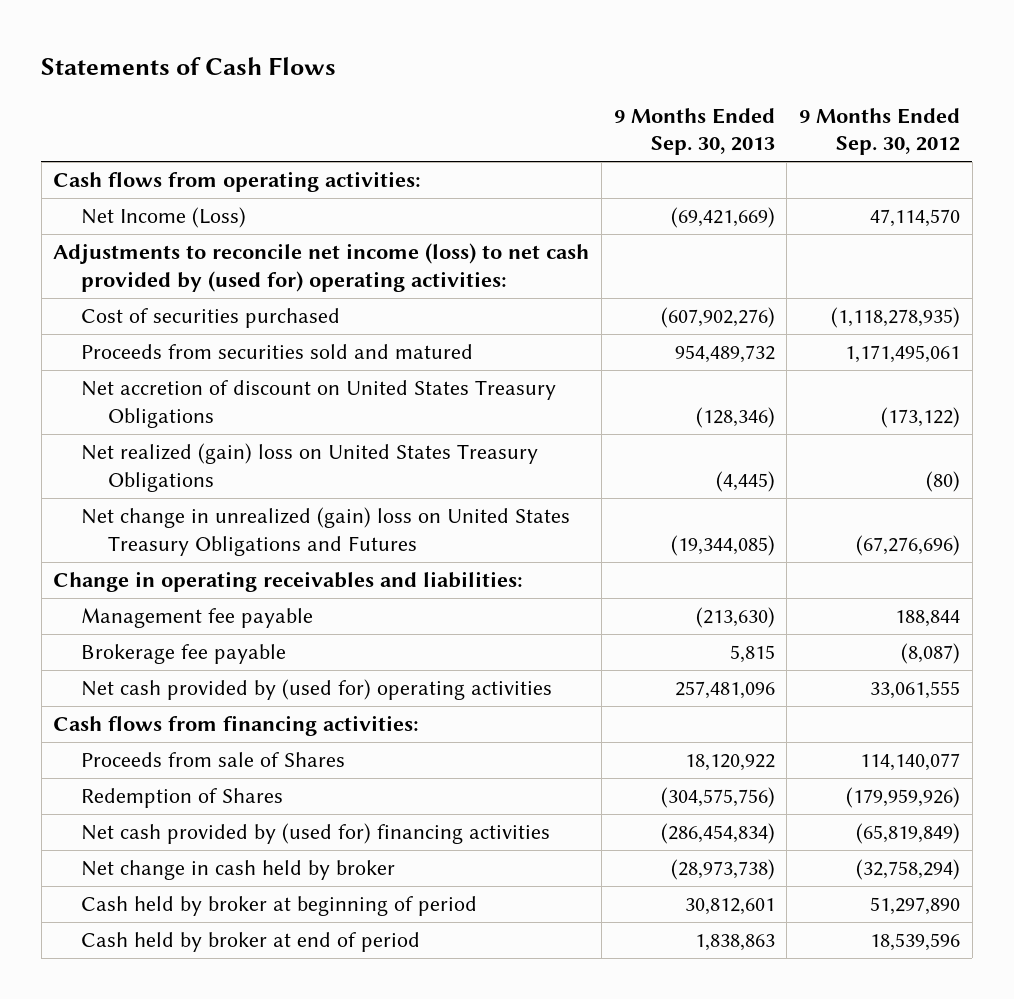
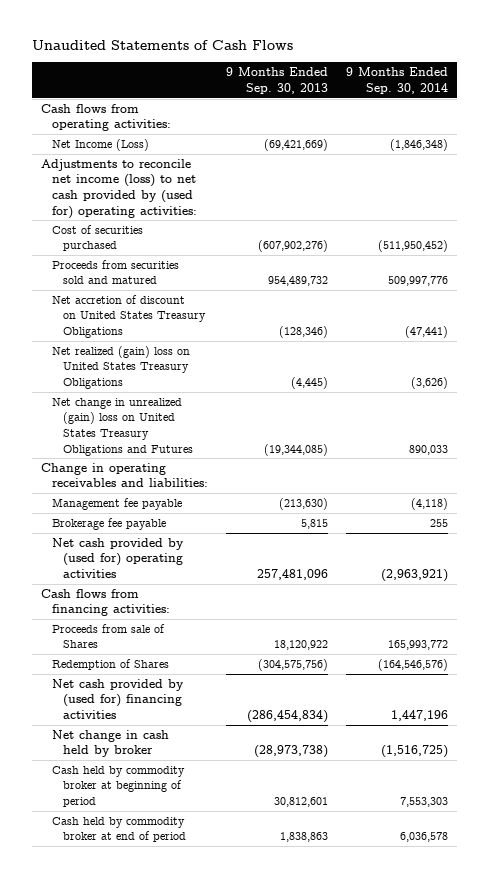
- Statements of Cash Flows
+ Unaudited Statements of Cash Flows
- | 9 Months Ended Sep. 30, 2013 | 9 Months Ended Sep. 30, 2012
+ | 9 Months Ended Sep. 30, 2013 | 9 Months Ended Sep. 30, 2014
- Cash held by broker at beginning of period | 30,812,601 | 51,297,890
- Cash held by broker at end of period | 1,838,863 | 18,539,596
+ Cash held by commodity broker at beginning of period | 30,812,601 | 7,553,303
+ Cash held by commodity broker at end of period | 1,838,863 | 6,036,578

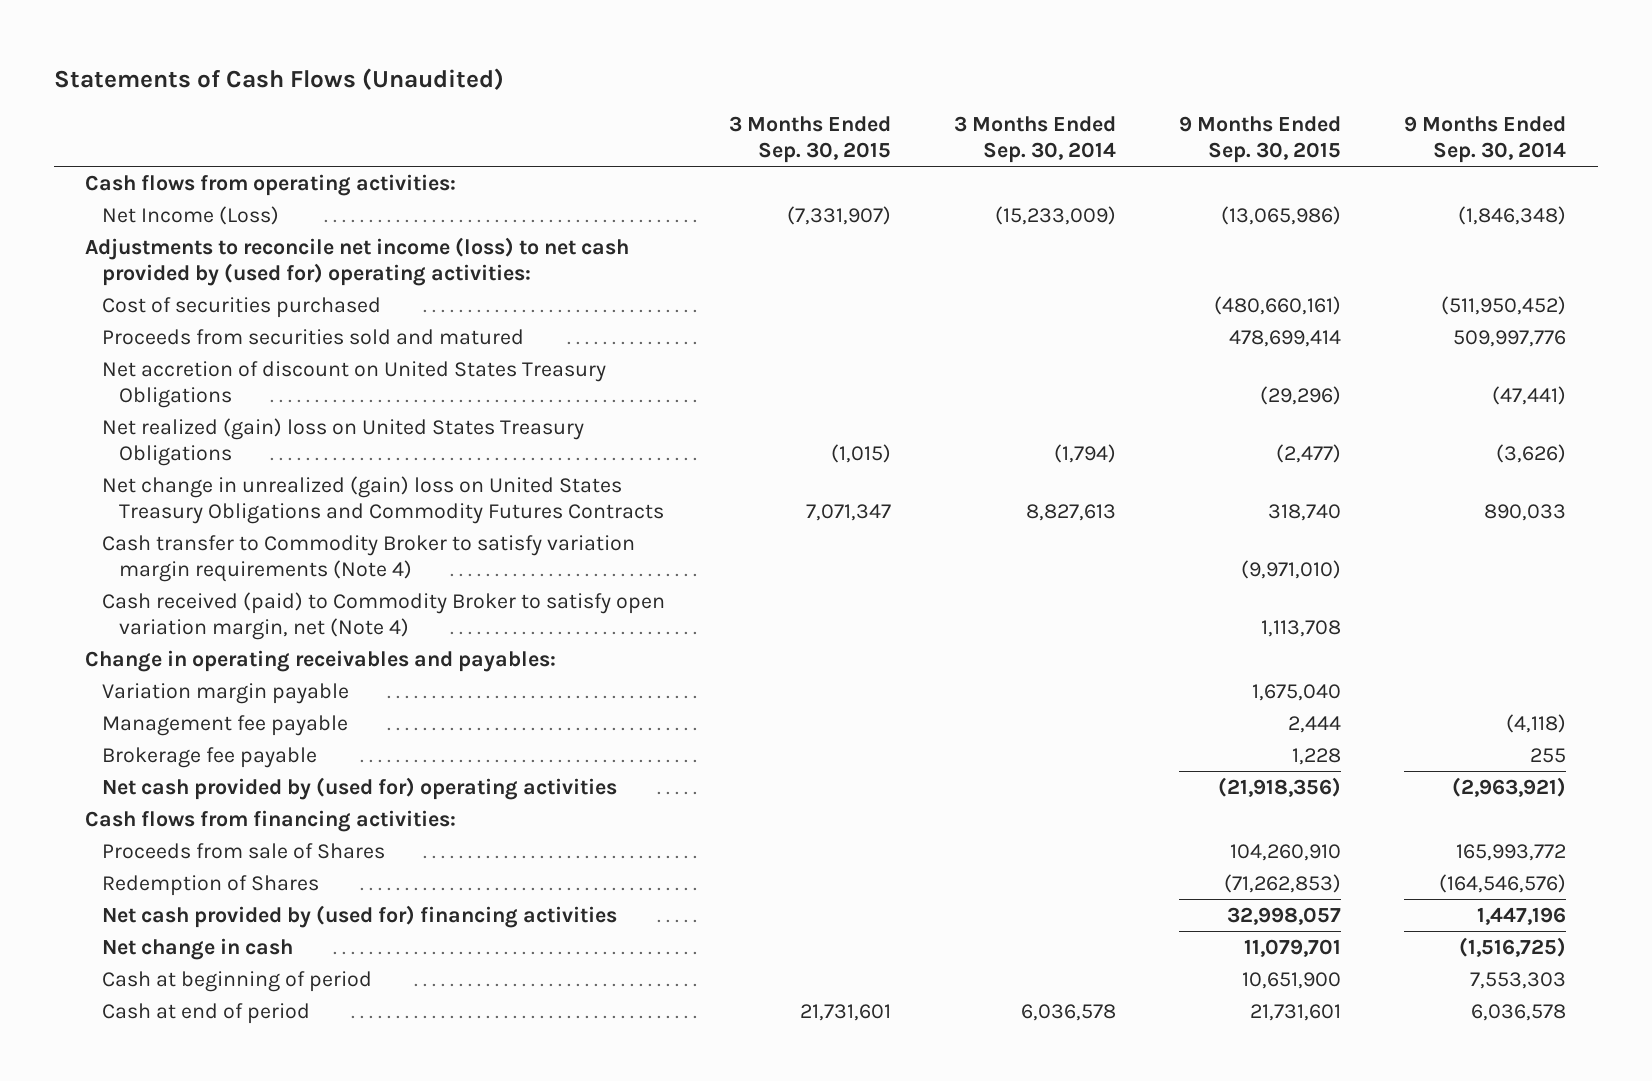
- Unaudited Statements of Cash Flows
+ Statements of Cash Flows (Unaudited)
- | 9 Months Ended Sep. 30, 2013 | 9 Months Ended Sep. 30, 2014
+ | 3 Months Ended Sep. 30, 2015 | 3 Months Ended Sep. 30, 2014 | 9 Months Ended Sep. 30, 2015 | 9 Months Ended Sep. 30, 2014
- Net change in unrealized (gain) loss on United States Treasury Obligations and Futures | (19,344,085) | 890,033
- Change in operating receivables and liabilities:
+ Net change in unrealized (gain) loss on United States Treasury Obligations and Commodity Futures Contracts | 7,071,347 | 8,827,613 | 318,740 | 890,033
+ Cash transfer to Commodity Broker to satisfy variation margin requirements (Note 4) | | | (9,971,010) |
+ Cash received (paid) to Commodity Broker to satisfy open variation margin, net (Note 4) | | | 1,113,708 |
+ Change in operating receivables and payables:
+ Variation margin payable | | | 1,675,040 |
- Net change in cash held by broker | (28,973,738) | (1,516,725)
- Cash held by commodity broker at beginning of period | 30,812,601 | 7,553,303
- Cash held by commodity broker at end of period | 1,838,863 | 6,036,578
+ Net change in cash | | | 11,079,701 | (1,516,725)
+ Cash at beginning of period | | | 10,651,900 | 7,553,303
+ Cash at end of period | 21,731,601 | 6,036,578 | 21,731,601 | 6,036,578

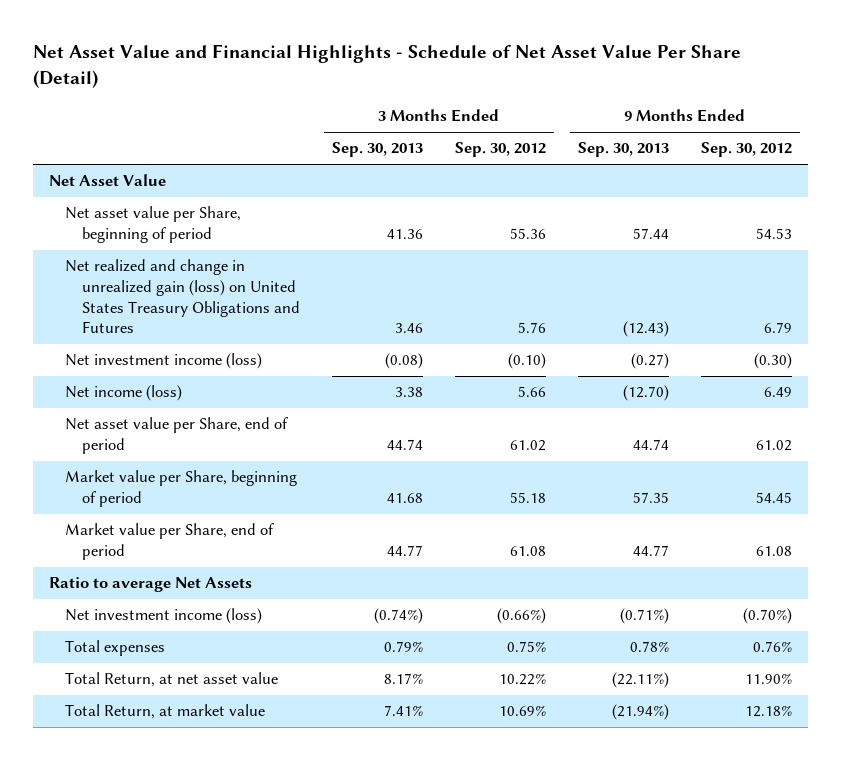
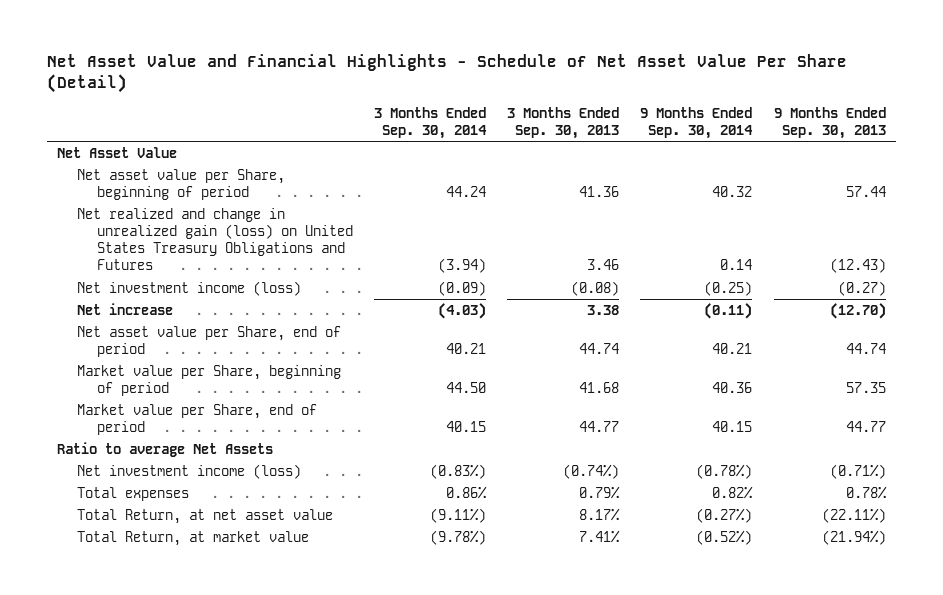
- | 3 Months Ended Sep. 30, 2013 | 3 Months Ended Sep. 30, 2012 | 9 Months Ended Sep. 30, 2013 | 9 Months Ended Sep. 30, 2012
+ | 3 Months Ended Sep. 30, 2014 | 3 Months Ended Sep. 30, 2013 | 9 Months Ended Sep. 30, 2014 | 9 Months Ended Sep. 30, 2013
- Net income (loss) | 3.38 | 5.66 | (12.70) | 6.49
+ Net increase | (4.03) | 3.38 | (0.11) | (12.70)

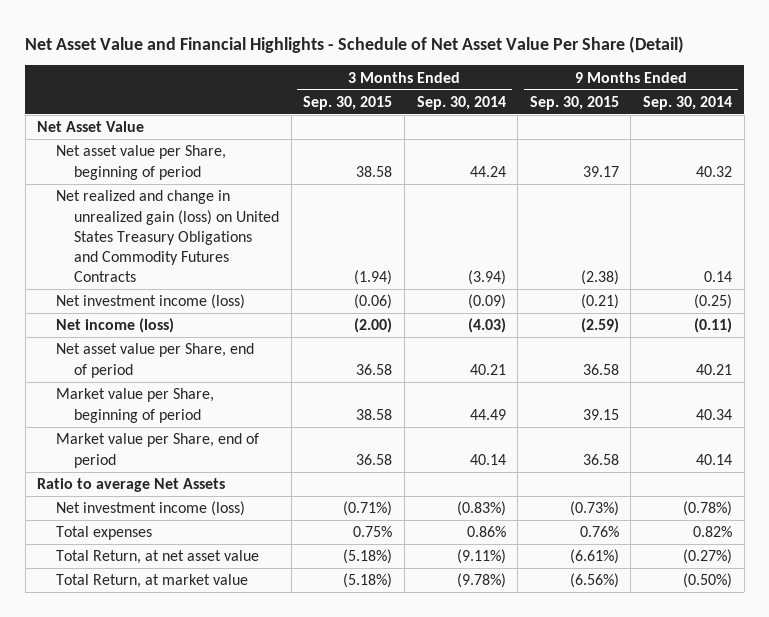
- | 3 Months Ended Sep. 30, 2014 | 3 Months Ended Sep. 30, 2013 | 9 Months Ended Sep. 30, 2014 | 9 Months Ended Sep. 30, 2013
+ | 3 Months Ended Sep. 30, 2015 | 3 Months Ended Sep. 30, 2014 | 9 Months Ended Sep. 30, 2015 | 9 Months Ended Sep. 30, 2014
- Net realized and change in unrealized gain (loss) on United States Treasury Obligations and Futures | (3.94) | 3.46 | 0.14 | (12.43)
+ Net realized and change in unrealized gain (loss) on United States Treasury Obligations and Commodity Futures Contracts | (1.94) | (3.94) | (2.38) | 0.14
- Net increase | (4.03) | 3.38 | (0.11) | (12.70)
+ Net income (loss) | (2.00) | (4.03) | (2.59) | (0.11)
- Market value per Share, beginning of period | 44.50 | 41.68 | 40.36 | 57.35
- Market value per Share, end of period | 40.15 | 44.77 | 40.15 | 44.77
+ Market value per Share, beginning of period | 38.58 | 44.49 | 39.15 | 40.34
+ Market value per Share, end of period | 36.58 | 40.14 | 36.58 | 40.14
- Total Return, at market value | (9.78%) | 7.41% | (0.52%) | (21.94%)
+ Total Return, at market value | (5.18%) | (9.78%) | (6.56%) | (0.50%)

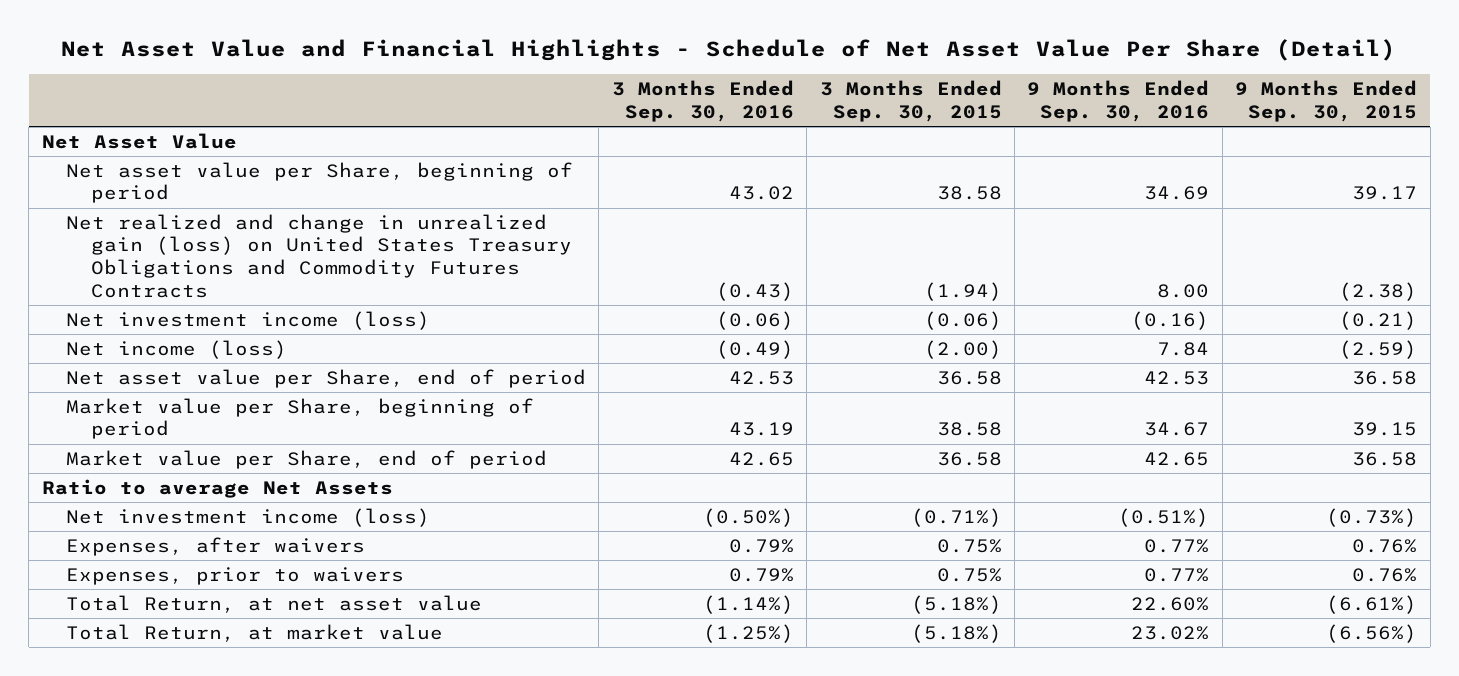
- | 3 Months Ended Sep. 30, 2015 | 3 Months Ended Sep. 30, 2014 | 9 Months Ended Sep. 30, 2015 | 9 Months Ended Sep. 30, 2014
+ | 3 Months Ended Sep. 30, 2016 | 3 Months Ended Sep. 30, 2015 | 9 Months Ended Sep. 30, 2016 | 9 Months Ended Sep. 30, 2015
- Total expenses | 0.75% | 0.86% | 0.76% | 0.82%
+ Expenses, after waivers | 0.79% | 0.75% | 0.77% | 0.76%
+ Expenses, prior to waivers | 0.79% | 0.75% | 0.77% | 0.76%

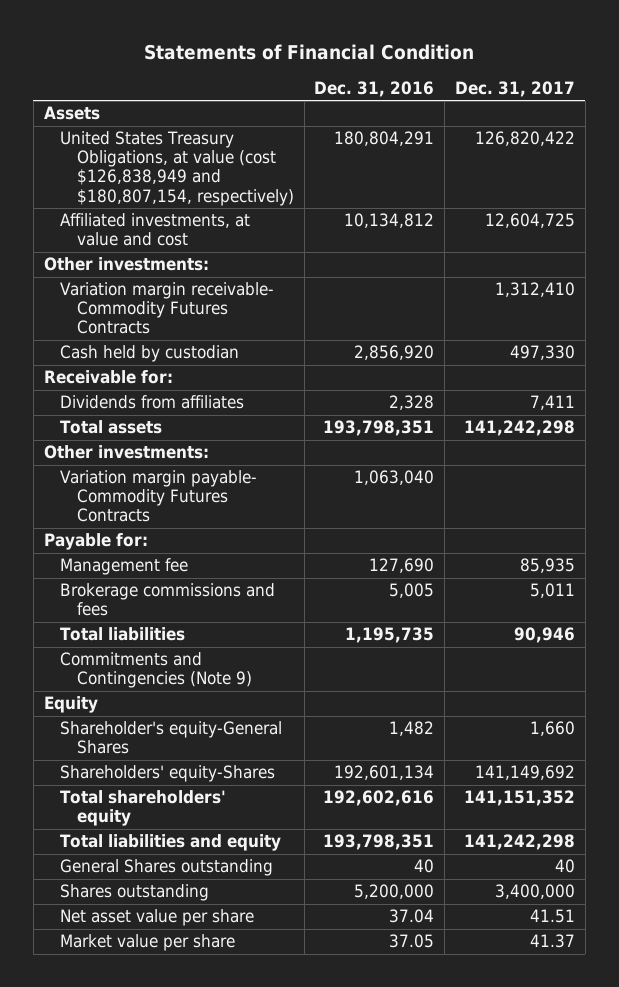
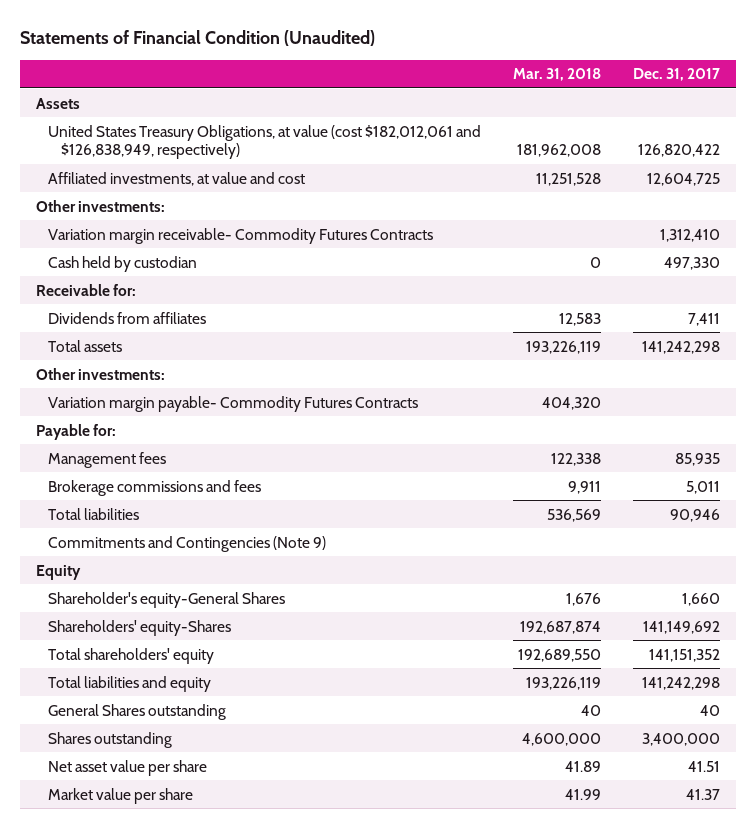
- Statements of Financial Condition
+ Statements of Financial Condition (Unaudited)
- | Dec. 31, 2016 | Dec. 31, 2017
+ | Mar. 31, 2018 | Dec. 31, 2017
- United States Treasury Obligations, at value (cost $126,838,949 and $180,807,154, respectively) | 180,804,291 | 126,820,422
+ United States Treasury Obligations, at value (cost $182,012,061 and $126,838,949, respectively) | 181,962,008 | 126,820,422
- Management fee | 127,690 | 85,935
+ Management fees | 122,338 | 85,935

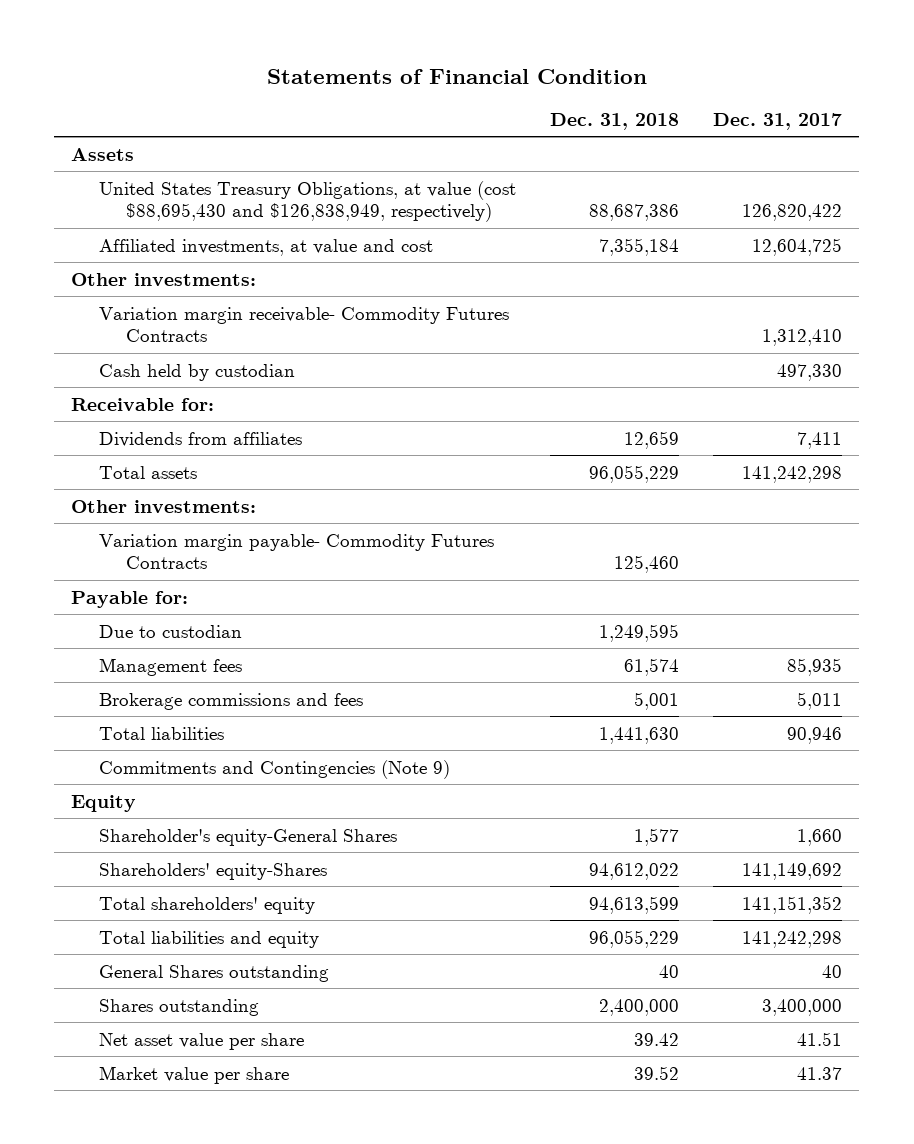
- Statements of Financial Condition (Unaudited)
+ Statements of Financial Condition
- | Mar. 31, 2018 | Dec. 31, 2017
+ | Dec. 31, 2018 | Dec. 31, 2017
- United States Treasury Obligations, at value (cost $182,012,061 and $126,838,949, respectively) | 181,962,008 | 126,820,422
+ United States Treasury Obligations, at value (cost $88,695,430 and $126,838,949, respectively) | 88,687,386 | 126,820,422
+ Due to custodian | 1,249,595 |

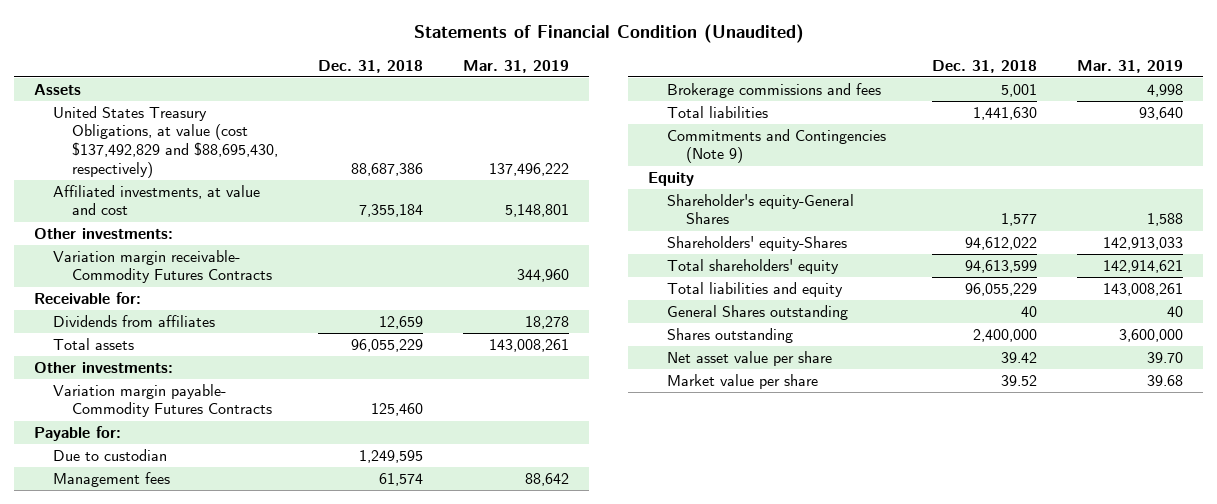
- Statements of Financial Condition
+ Statements of Financial Condition (Unaudited)
- | Dec. 31, 2018 | Dec. 31, 2017
+ | Dec. 31, 2018 | Mar. 31, 2019
- United States Treasury Obligations, at value (cost $88,695,430 and $126,838,949, respectively) | 88,687,386 | 126,820,422
+ United States Treasury Obligations, at value (cost $137,492,829 and $88,695,430, respectively) | 88,687,386 | 137,496,222
- Cash held by custodian | | 497,330

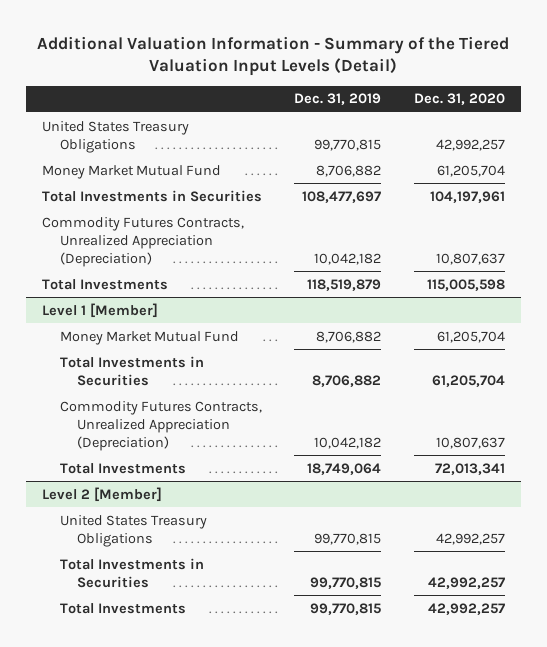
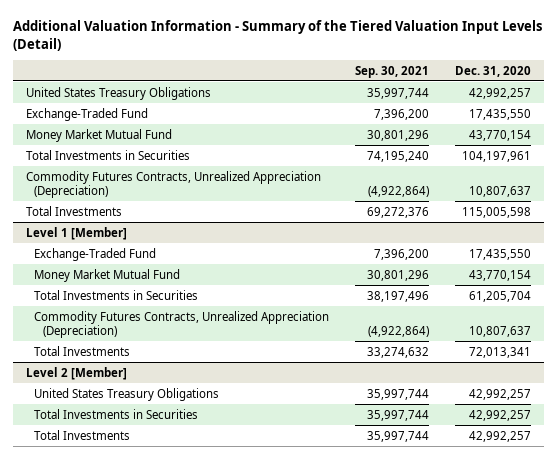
- | Dec. 31, 2019 | Dec. 31, 2020
+ | Sep. 30, 2021 | Dec. 31, 2020
- Money Market Mutual Fund | 8,706,882 | 61,205,704
+ Exchange-Traded Fund | 7,396,200 | 17,435,550
+ Money Market Mutual Fund | 30,801,296 | 43,770,154
@ Level 1 [Member]
- Money Market Mutual Fund | 8,706,882 | 61,205,704
+ Exchange-Traded Fund | 7,396,200 | 17,435,550
+ Money Market Mutual Fund | 30,801,296 | 43,770,154

